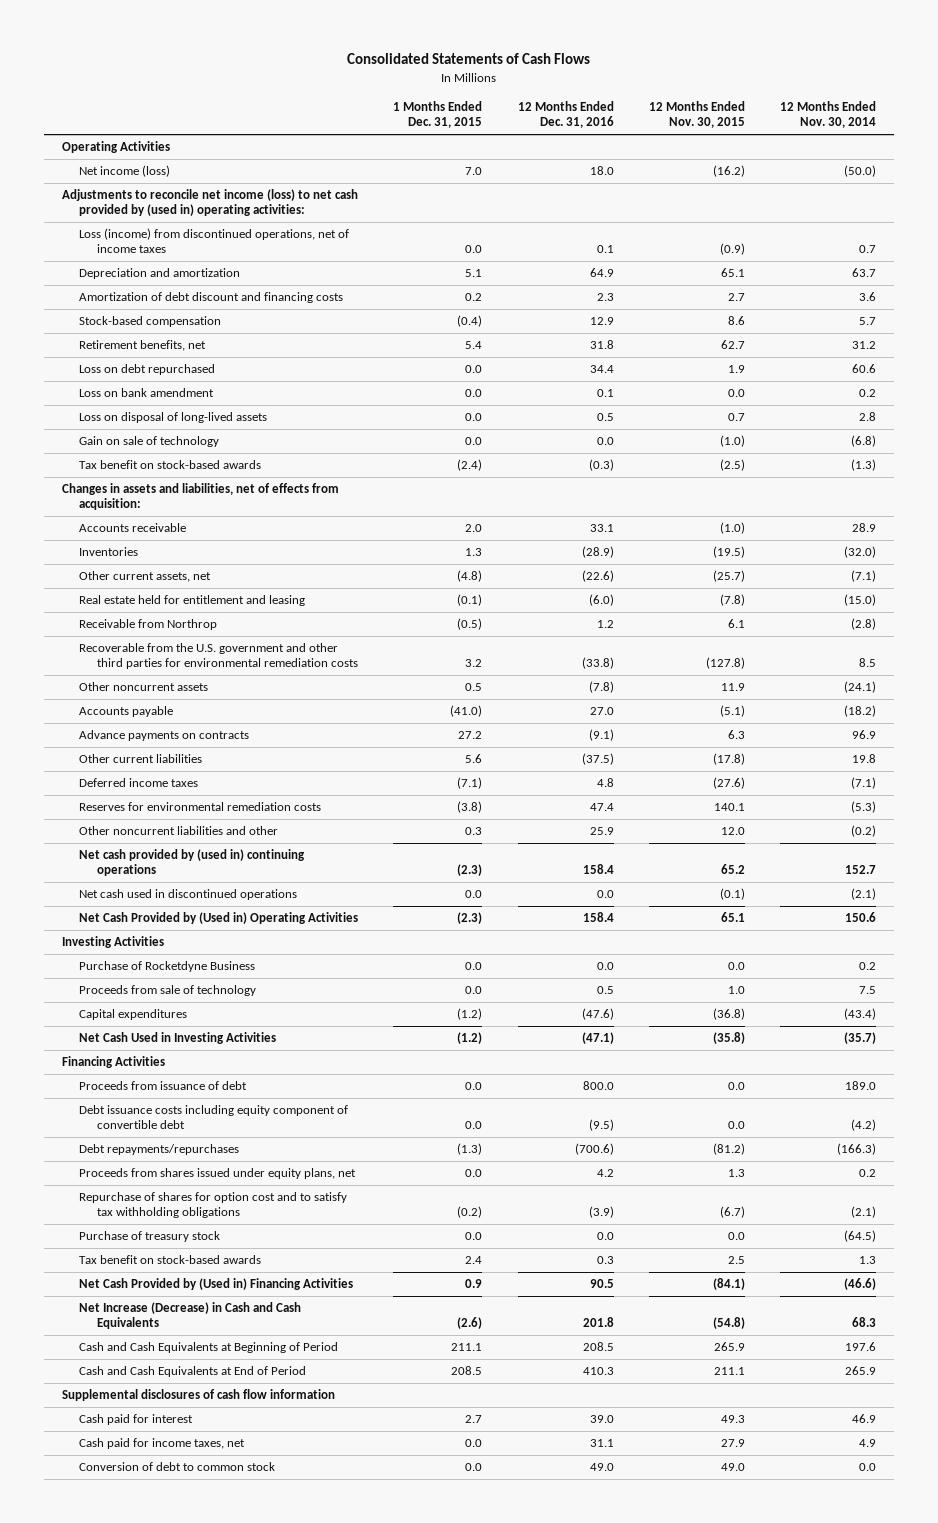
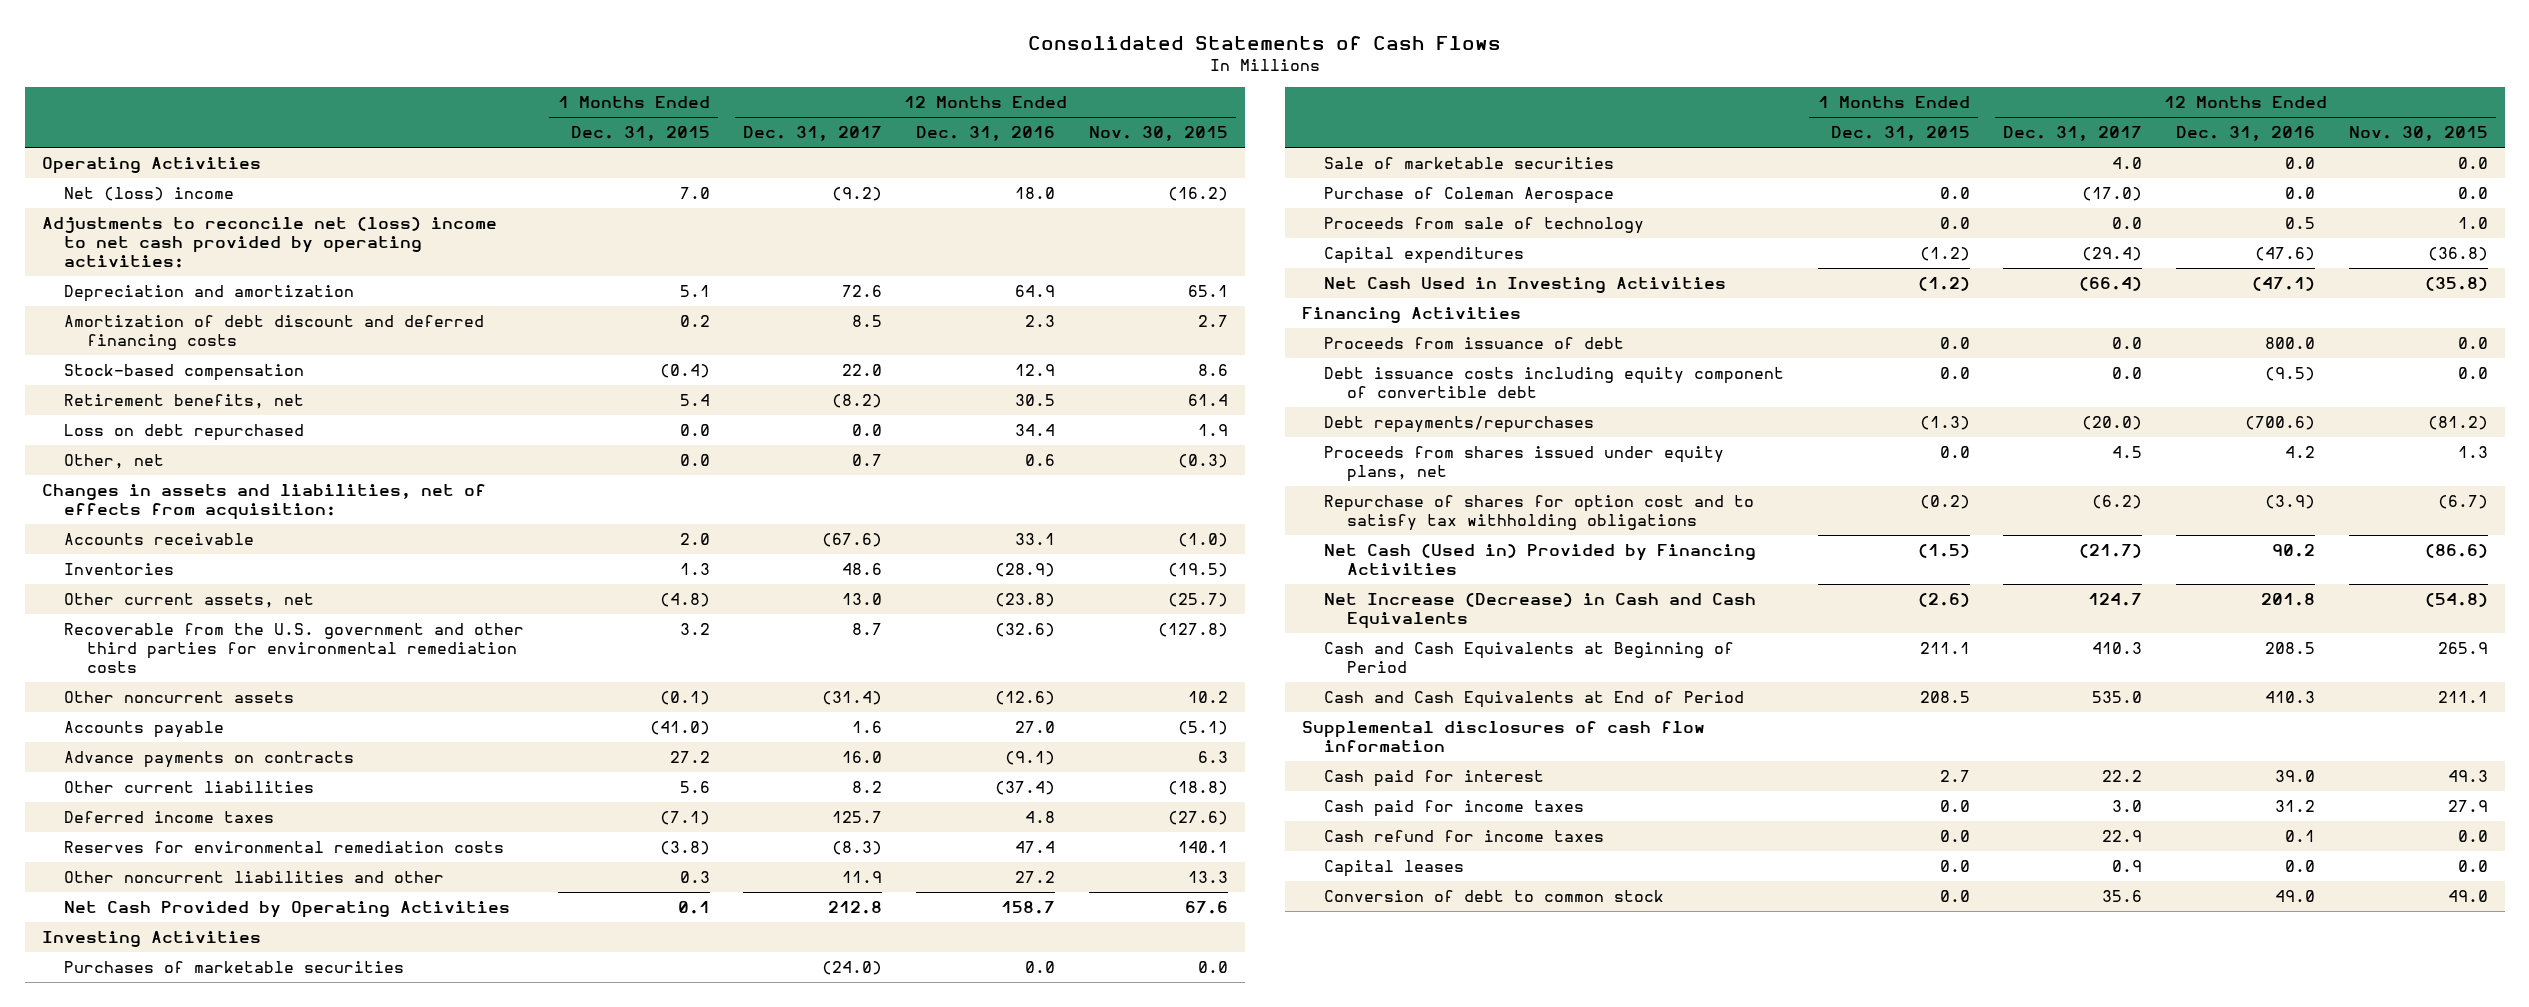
- | 1 Months Ended Dec. 31, 2015 | 12 Months Ended Dec. 31, 2016 | 12 Months Ended Nov. 30, 2015 | 12 Months Ended Nov. 30, 2014
+ | 1 Months Ended Dec. 31, 2015 | 12 Months Ended Dec. 31, 2017 | 12 Months Ended Dec. 31, 2016 | 12 Months Ended Nov. 30, 2015
- Net income (loss) | 7.0 | 18.0 | (16.2) | (50.0)
- Adjustments to reconcile net income (loss) to net cash provided by (used in) operating activities:
- Loss (income) from discontinued operations, net of income taxes | 0.0 | 0.1 | (0.9) | 0.7
+ Net (loss) income | 7.0 | (9.2) | 18.0 | (16.2)
+ Adjustments to reconcile net (loss) income to net cash provided by operating activities:
- Amortization of debt discount and financing costs | 0.2 | 2.3 | 2.7 | 3.6
+ Amortization of debt discount and deferred financing costs | 0.2 | 8.5 | 2.3 | 2.7
- Retirement benefits, net | 5.4 | 31.8 | 62.7 | 31.2
+ Retirement benefits, net | 5.4 | (8.2) | 30.5 | 61.4
- Loss on bank amendment | 0.0 | 0.1 | 0.0 | 0.2
- Loss on disposal of long-lived assets | 0.0 | 0.5 | 0.7 | 2.8
- Gain on sale of technology | 0.0 | 0.0 | (1.0) | (6.8)
- Tax benefit on stock-based awards | (2.4) | (0.3) | (2.5) | (1.3)
+ Other, net | 0.0 | 0.7 | 0.6 | (0.3)
- Other current assets, net | (4.8) | (22.6) | (25.7) | (7.1)
- Real estate held for entitlement and leasing | (0.1) | (6.0) | (7.8) | (15.0)
- Receivable from Northrop | (0.5) | 1.2 | 6.1 | (2.8)
- Recoverable from the U.S. government and other third parties for environmental remediation costs | 3.2 | (33.8) | (127.8) | 8.5
- Other noncurrent assets | 0.5 | (7.8) | 11.9 | (24.1)
+ Other current assets, net | (4.8) | 13.0 | (23.8) | (25.7)
+ Recoverable from the U.S. government and other third parties for environmental remediation costs | 3.2 | 8.7 | (32.6) | (127.8)
+ Other noncurrent assets | (0.1) | (31.4) | (12.6) | 10.2
- Other current liabilities | 5.6 | (37.5) | (17.8) | 19.8
+ Other current liabilities | 5.6 | 8.2 | (37.4) | (18.8)
- Other noncurrent liabilities and other | 0.3 | 25.9 | 12.0 | (0.2)
- Net cash provided by (used in) continuing operations | (2.3) | 158.4 | 65.2 | 152.7
- Net cash used in discontinued operations | 0.0 | 0.0 | (0.1) | (2.1)
- Net Cash Provided by (Used in) Operating Activities | (2.3) | 158.4 | 65.1 | 150.6
+ Other noncurrent liabilities and other | 0.3 | 11.9 | 27.2 | 13.3
+ Net Cash Provided by Operating Activities | 0.1 | 212.8 | 158.7 | 67.6
- Purchase of Rocketdyne Business | 0.0 | 0.0 | 0.0 | 0.2
+ Purchases of marketable securities | | (24.0) | 0.0 | 0.0
+ Sale of marketable securities | | 4.0 | 0.0 | 0.0
+ Purchase of Coleman Aerospace | 0.0 | (17.0) | 0.0 | 0.0
- Purchase of treasury stock | 0.0 | 0.0 | 0.0 | (64.5)
- Tax benefit on stock-based awards | 2.4 | 0.3 | 2.5 | 1.3
- Net Cash Provided by (Used in) Financing Activities | 0.9 | 90.5 | (84.1) | (46.6)
+ Net Cash (Used in) Provided by Financing Activities | (1.5) | (21.7) | 90.2 | (86.6)
- Cash paid for income taxes, net | 0.0 | 31.1 | 27.9 | 4.9
+ Cash paid for income taxes | 0.0 | 3.0 | 31.2 | 27.9
+ Cash refund for income taxes | 0.0 | 22.9 | 0.1 | 0.0
+ Capital leases | 0.0 | 0.9 | 0.0 | 0.0

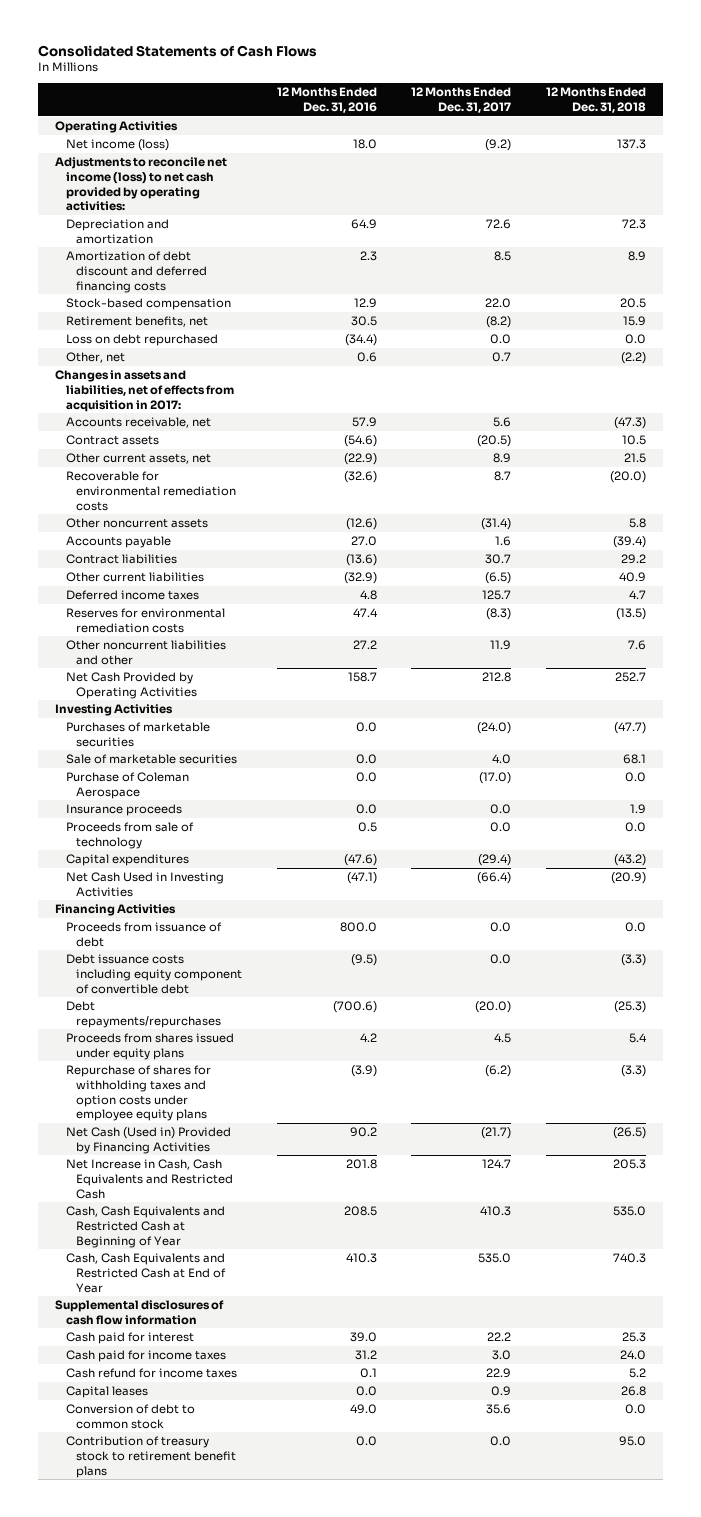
- | 1 Months Ended Dec. 31, 2015 | 12 Months Ended Dec. 31, 2017 | 12 Months Ended Dec. 31, 2016 | 12 Months Ended Nov. 30, 2015
+ | 12 Months Ended Dec. 31, 2016 | 12 Months Ended Dec. 31, 2017 | 12 Months Ended Dec. 31, 2018
- Net (loss) income | 7.0 | (9.2) | 18.0 | (16.2)
- Adjustments to reconcile net (loss) income to net cash provided by operating activities:
+ Net income (loss) | 18.0 | (9.2) | 137.3
+ Adjustments to reconcile net income (loss) to net cash provided by operating activities:
- Loss on debt repurchased | 0.0 | 0.0 | 34.4 | 1.9
+ Loss on debt repurchased | (34.4) | 0.0 | 0.0
- Changes in assets and liabilities, net of effects from acquisition:
- Accounts receivable | 2.0 | (67.6) | 33.1 | (1.0)
- Inventories | 1.3 | 48.6 | (28.9) | (19.5)
- Other current assets, net | (4.8) | 13.0 | (23.8) | (25.7)
- Recoverable from the U.S. government and other third parties for environmental remediation costs | 3.2 | 8.7 | (32.6) | (127.8)
+ Changes in assets and liabilities, net of effects from acquisition in 2017:
+ Accounts receivable, net | 57.9 | 5.6 | (47.3)
+ Contract assets | (54.6) | (20.5) | 10.5
+ Other current assets, net | (22.9) | 8.9 | 21.5
+ Recoverable for environmental remediation costs | (32.6) | 8.7 | (20.0)
- Advance payments on contracts | 27.2 | 16.0 | (9.1) | 6.3
- Other current liabilities | 5.6 | 8.2 | (37.4) | (18.8)
+ Contract liabilities | (13.6) | 30.7 | 29.2
+ Other current liabilities | (32.9) | (6.5) | 40.9
+ Insurance proceeds | 0.0 | 0.0 | 1.9
- Proceeds from shares issued under equity plans, net | 0.0 | 4.5 | 4.2 | 1.3
- Repurchase of shares for option cost and to satisfy tax withholding obligations | (0.2) | (6.2) | (3.9) | (6.7)
+ Proceeds from shares issued under equity plans | 4.2 | 4.5 | 5.4
+ Repurchase of shares for withholding taxes and option costs under employee equity plans | (3.9) | (6.2) | (3.3)
- Net Increase (Decrease) in Cash and Cash Equivalents | (2.6) | 124.7 | 201.8 | (54.8)
- Cash and Cash Equivalents at Beginning of Period | 211.1 | 410.3 | 208.5 | 265.9
- Cash and Cash Equivalents at End of Period | 208.5 | 535.0 | 410.3 | 211.1
+ Net Increase in Cash, Cash Equivalents and Restricted Cash | 201.8 | 124.7 | 205.3
+ Cash, Cash Equivalents and Restricted Cash at Beginning of Year | 208.5 | 410.3 | 535.0
+ Cash, Cash Equivalents and Restricted Cash at End of Year | 410.3 | 535.0 | 740.3
+ Contribution of treasury stock to retirement benefit plans | 0.0 | 0.0 | 95.0

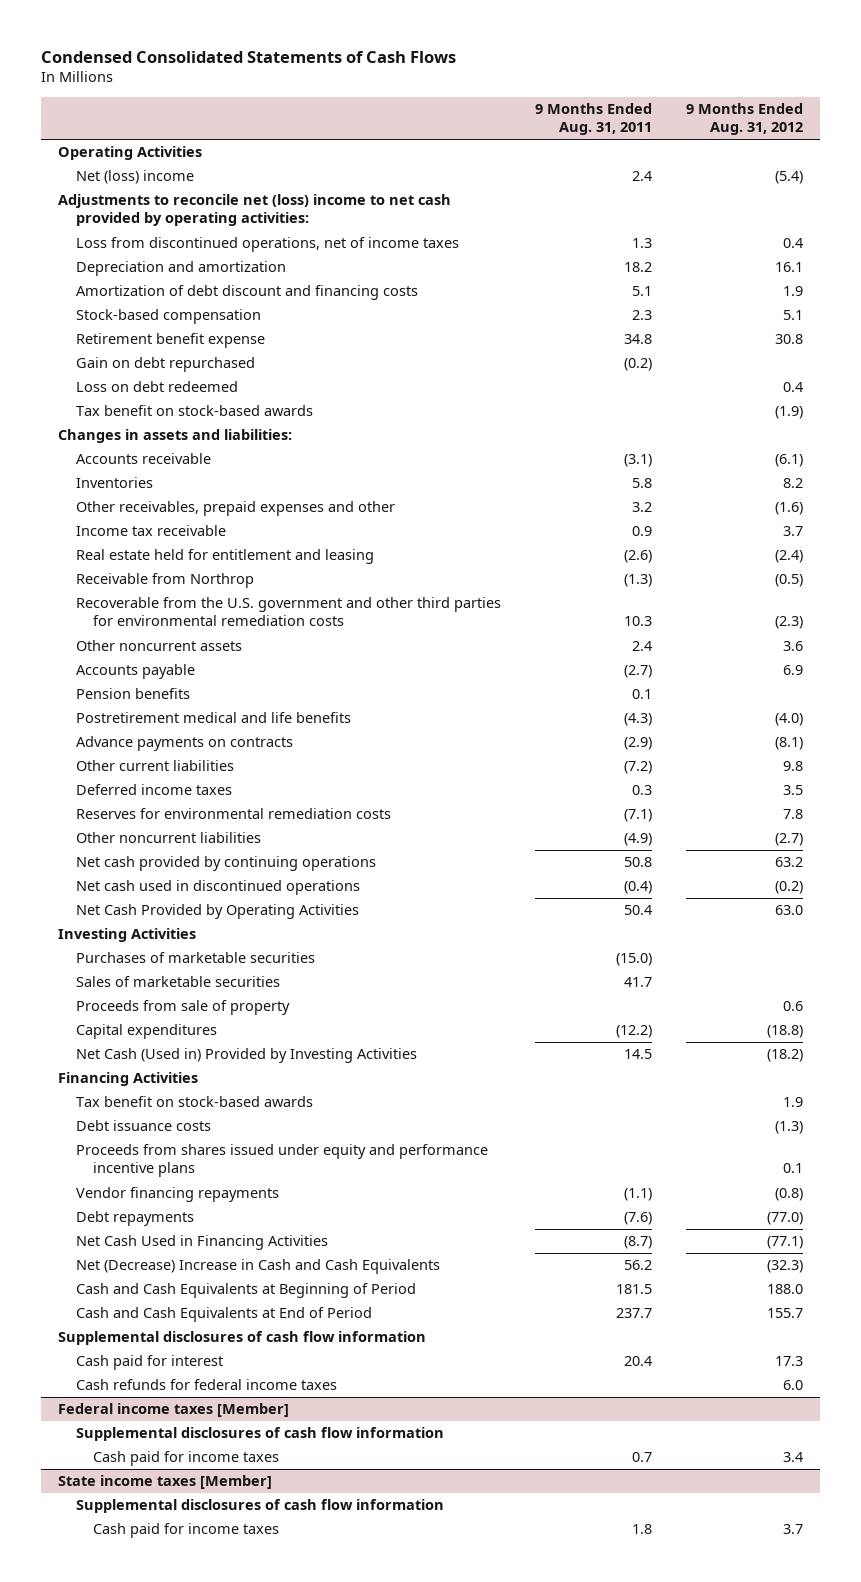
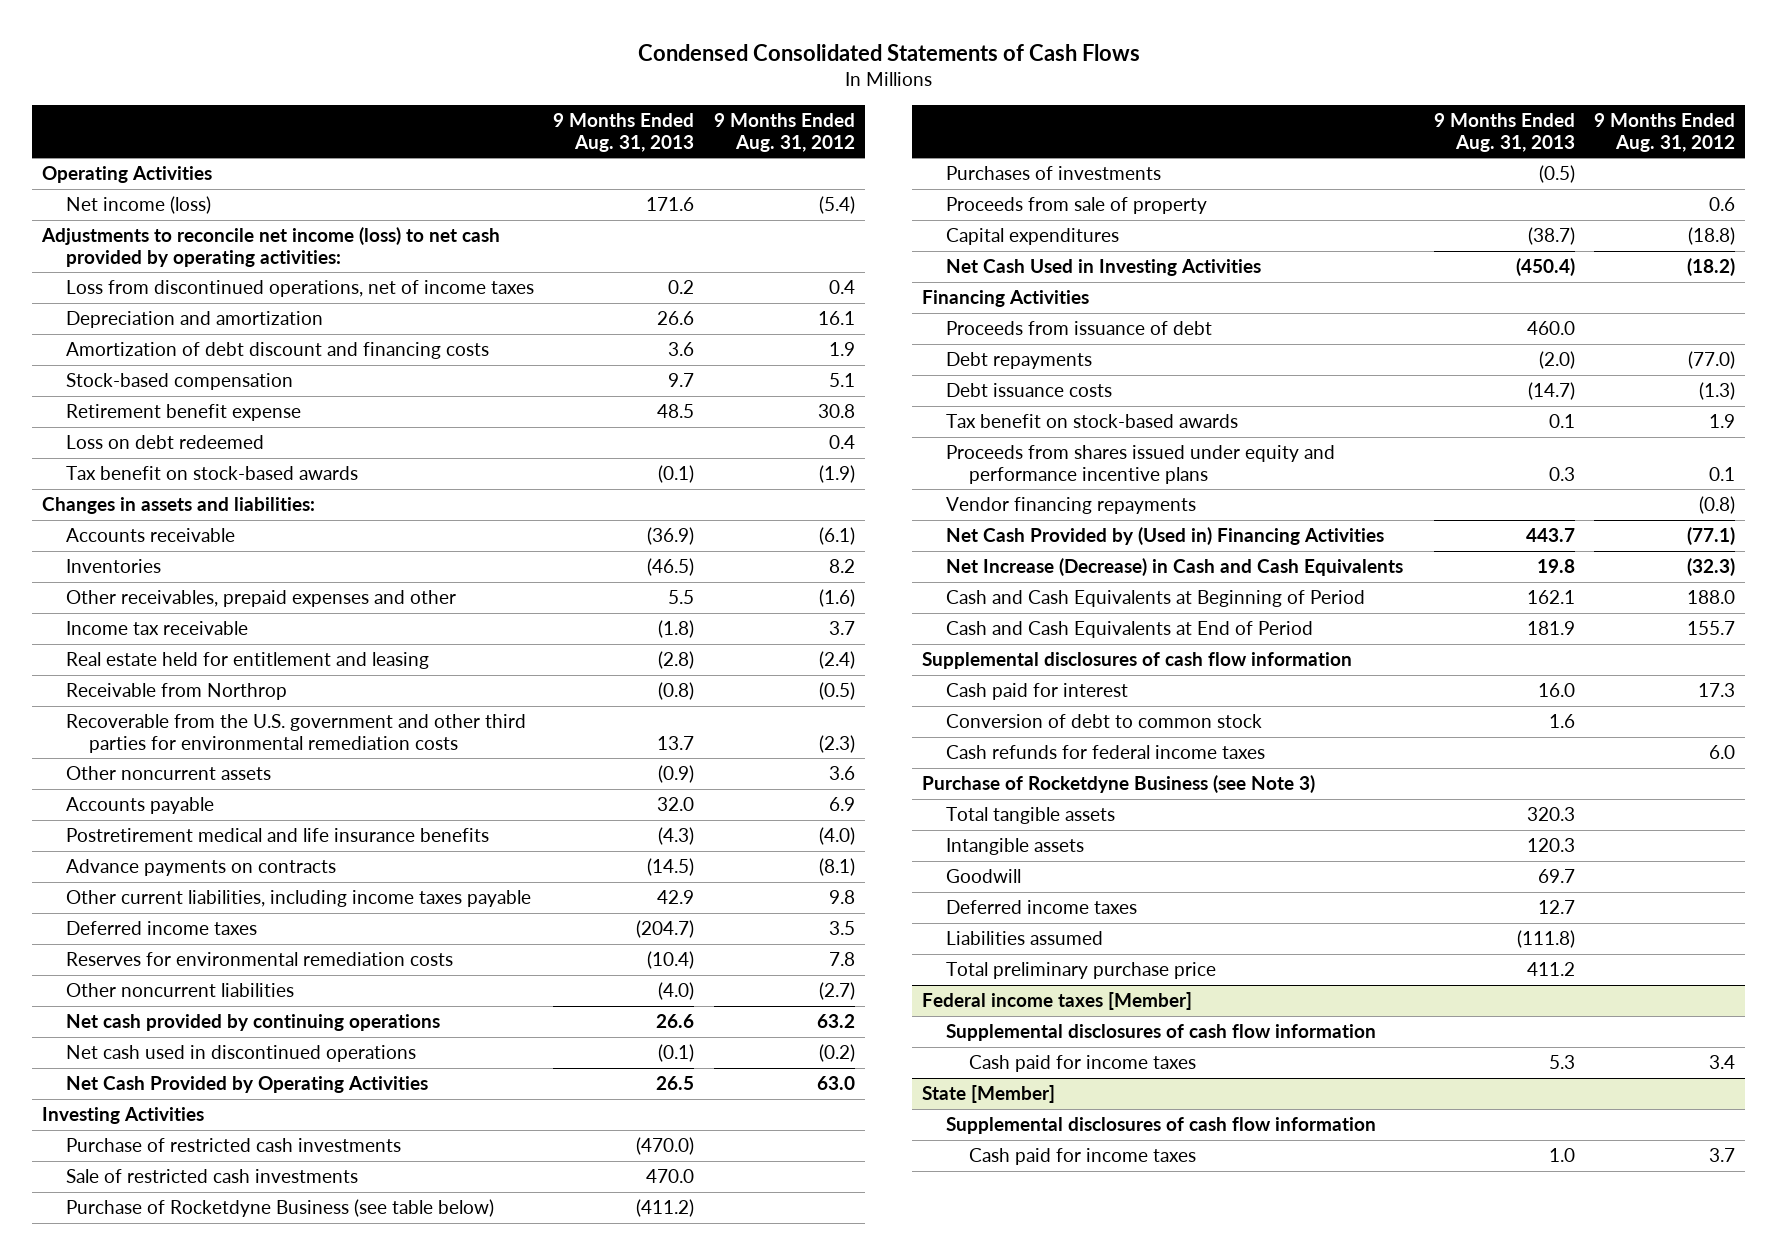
- | 9 Months Ended Aug. 31, 2011 | 9 Months Ended Aug. 31, 2012
+ | 9 Months Ended Aug. 31, 2013 | 9 Months Ended Aug. 31, 2012
- Net (loss) income | 2.4 | (5.4)
- Adjustments to reconcile net (loss) income to net cash provided by operating activities:
+ Net income (loss) | 171.6 | (5.4)
+ Adjustments to reconcile net income (loss) to net cash provided by operating activities:
- Gain on debt repurchased | (0.2) |
- Pension benefits | 0.1 |
- Postretirement medical and life benefits | (4.3) | (4.0)
+ Postretirement medical and life insurance benefits | (4.3) | (4.0)
- Other current liabilities | (7.2) | 9.8
+ Other current liabilities, including income taxes payable | 42.9 | 9.8
- Purchases of marketable securities | (15.0) |
- Sales of marketable securities | 41.7 |
+ Purchase of restricted cash investments | (470.0) |
+ Sale of restricted cash investments | 470.0 |
+ Purchase of Rocketdyne Business (see table below) | (411.2) |
+ Purchases of investments | (0.5) |
- Net Cash (Used in) Provided by Investing Activities | 14.5 | (18.2)
+ Net Cash Used in Investing Activities | (450.4) | (18.2)
+ Proceeds from issuance of debt | 460.0 |
moved up: Debt repayments | (2.0) | (77.0)
moved down: Tax benefit on stock-based awards | 0.1 | 1.9
- Net Cash Used in Financing Activities | (8.7) | (77.1)
- Net (Decrease) Increase in Cash and Cash Equivalents | 56.2 | (32.3)
+ Net Cash Provided by (Used in) Financing Activities | 443.7 | (77.1)
+ Net Increase (Decrease) in Cash and Cash Equivalents | 19.8 | (32.3)
+ Conversion of debt to common stock | 1.6 |
+ Purchase of Rocketdyne Business (see Note 3)
+ Total tangible assets | 320.3 |
+ Intangible assets | 120.3 |
+ Goodwill | 69.7 |
+ Deferred income taxes | 12.7 |
+ Liabilities assumed | (111.8) |
+ Total preliminary purchase price | 411.2 |
- State income taxes [Member]
+ State [Member]

